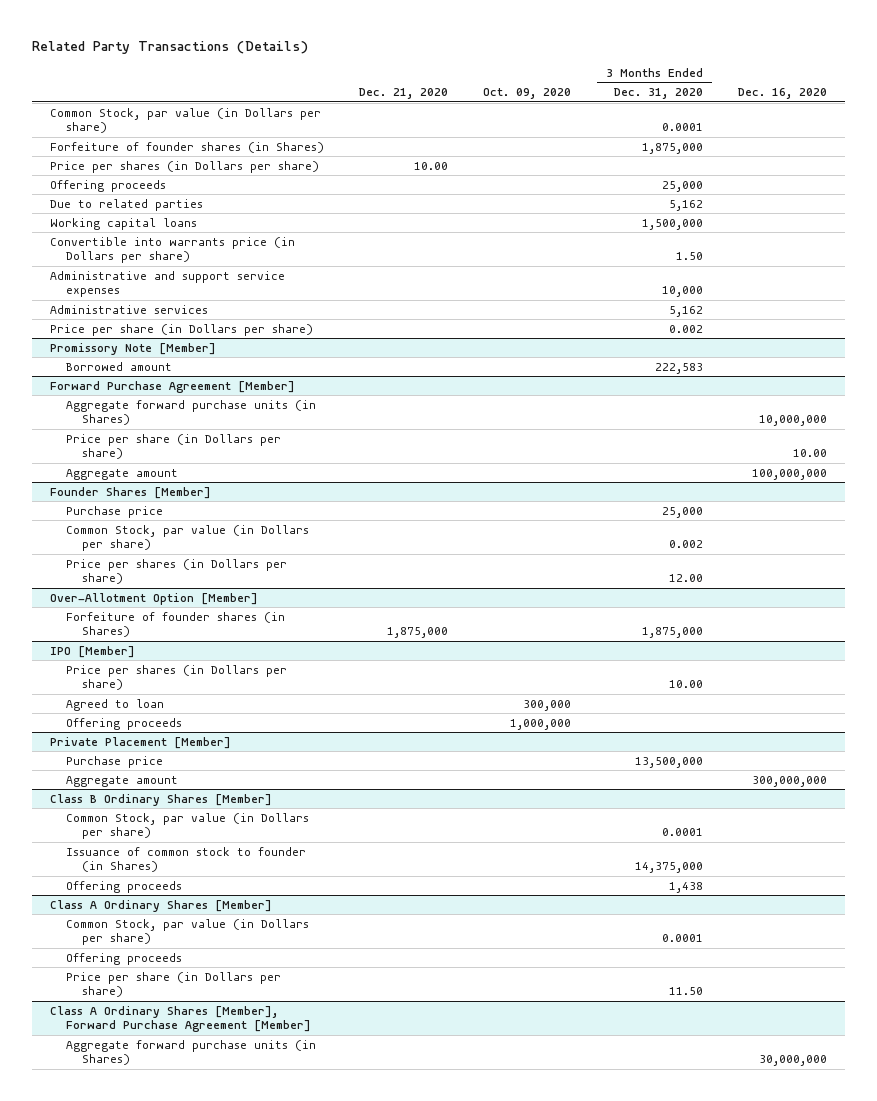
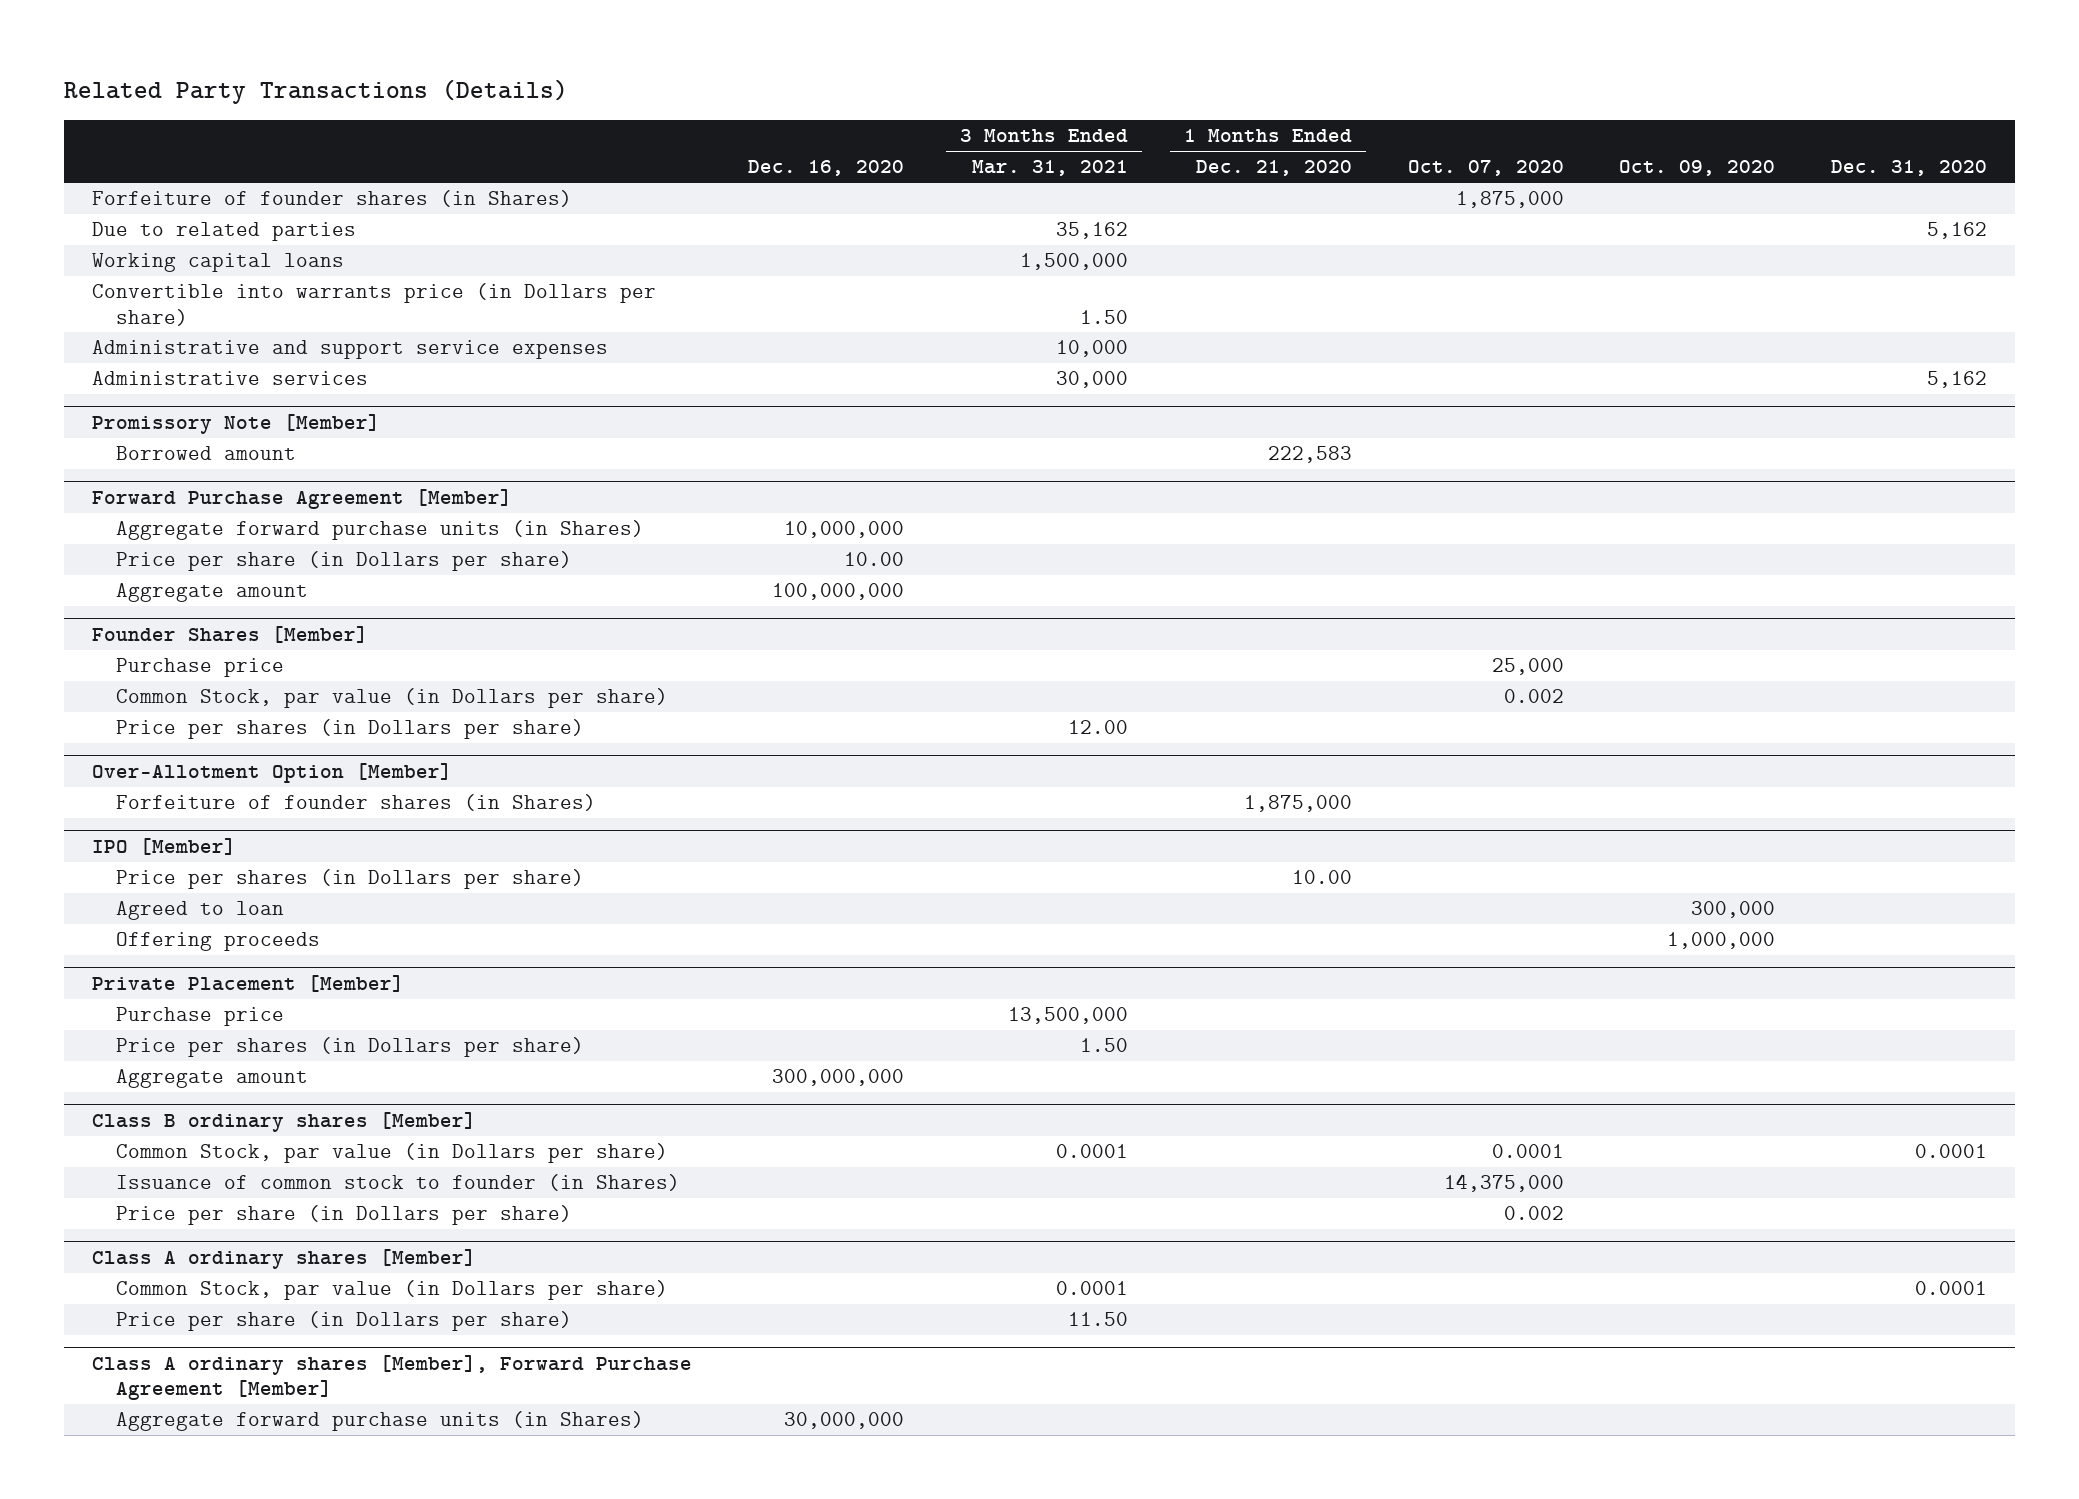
- | Dec. 21, 2020 | Oct. 09, 2020 | 3 Months Ended Dec. 31, 2020 | Dec. 16, 2020
+ | Dec. 16, 2020 | 3 Months Ended Mar. 31, 2021 | 1 Months Ended Dec. 21, 2020 | Oct. 07, 2020 | Oct. 09, 2020 | Dec. 31, 2020
- Common Stock, par value (in Dollars per share) | | | 0.0001 |
- Price per shares (in Dollars per share) | 10.00 | | |
- Offering proceeds | | | 25,000 |
- Price per share (in Dollars per share) | | | 0.002 |
@ Private Placement [Member]
+ Price per shares (in Dollars per share) | | 1.50 | | | |
- Class B Ordinary Shares [Member]
+ Class B ordinary shares [Member]
- Offering proceeds | | | 1,438 |
- Class A Ordinary Shares [Member]
+ Price per share (in Dollars per share) | | | | 0.002 | |
+ Class A ordinary shares [Member]
- Offering proceeds
- Class A Ordinary Shares [Member], Forward Purchase Agreement [Member]
+ Class A ordinary shares [Member], Forward Purchase Agreement [Member]

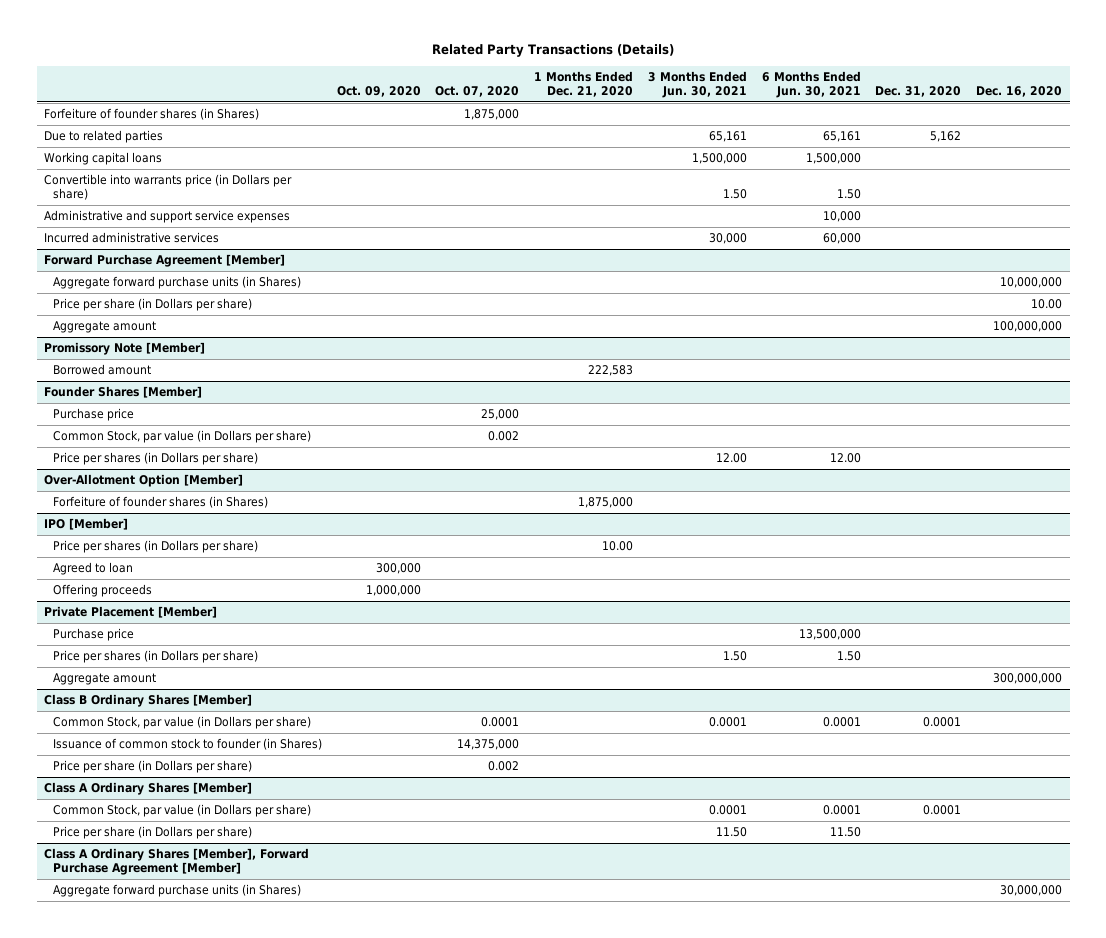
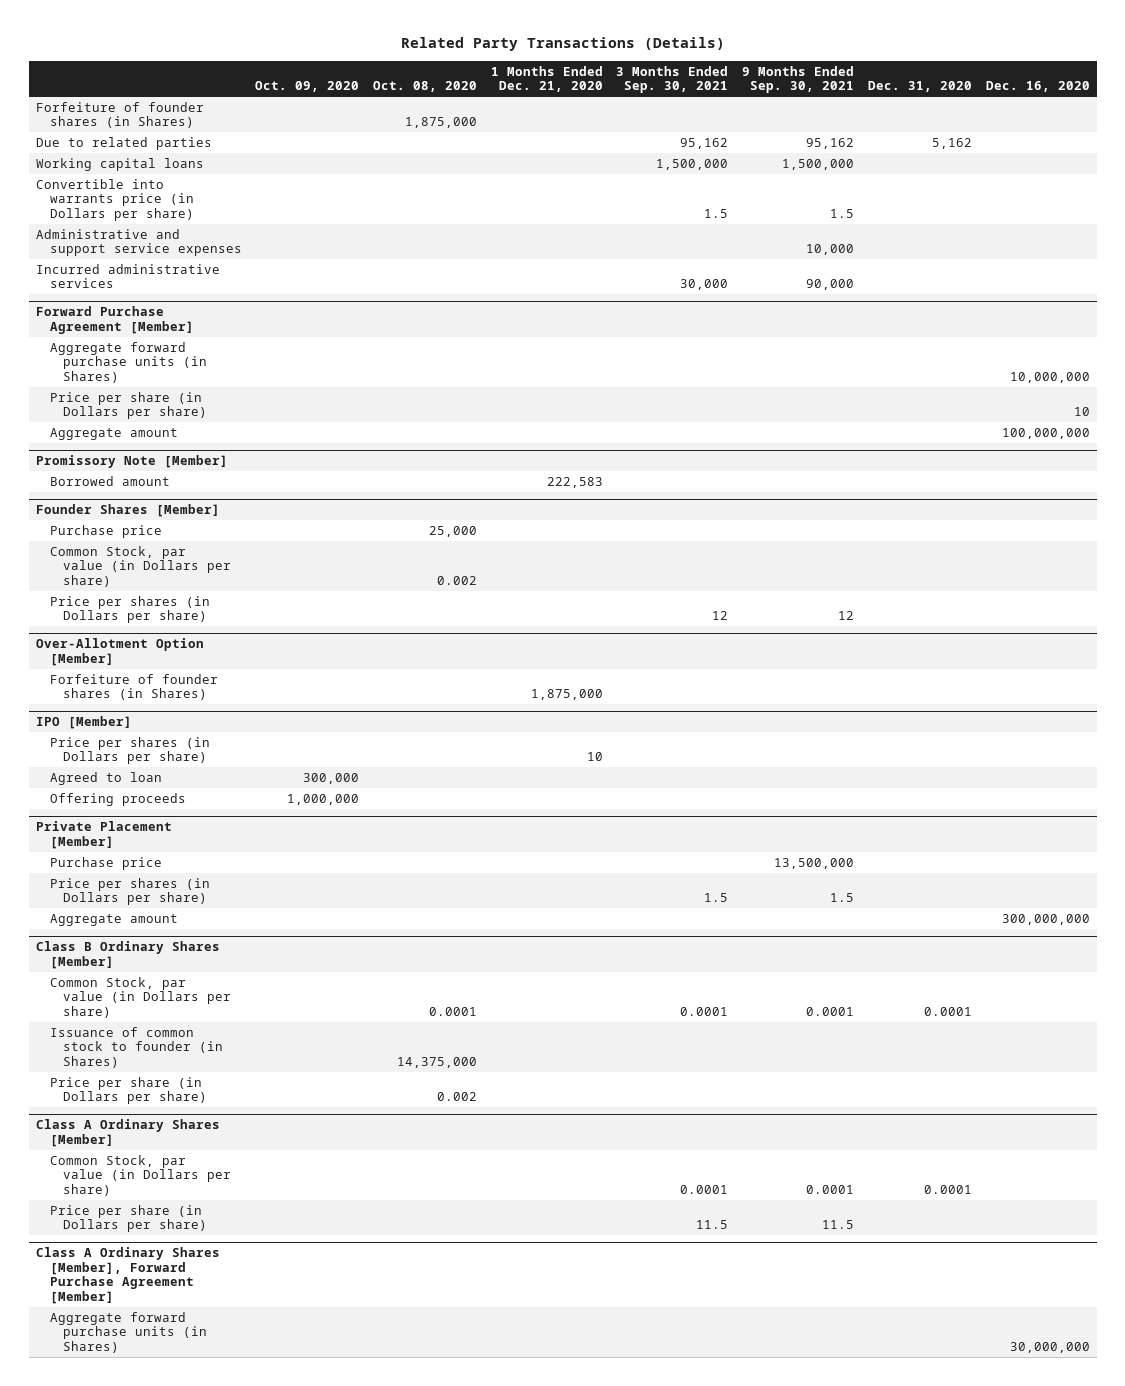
- | Oct. 09, 2020 | Oct. 07, 2020 | 1 Months Ended Dec. 21, 2020 | 3 Months Ended Jun. 30, 2021 | 6 Months Ended Jun. 30, 2021 | Dec. 31, 2020 | Dec. 16, 2020
+ | Oct. 09, 2020 | Oct. 08, 2020 | 1 Months Ended Dec. 21, 2020 | 3 Months Ended Sep. 30, 2021 | 9 Months Ended Sep. 30, 2021 | Dec. 31, 2020 | Dec. 16, 2020
@ Forward Purchase Agreement [Member]
- Price per share (in Dollars per share) | | | | | | | 10.00
+ Price per share (in Dollars per share) | | | | | | | 10
@ IPO [Member]
- Price per shares (in Dollars per share) | | | 10.00 | | | |
+ Price per shares (in Dollars per share) | | | 10 | | | |

